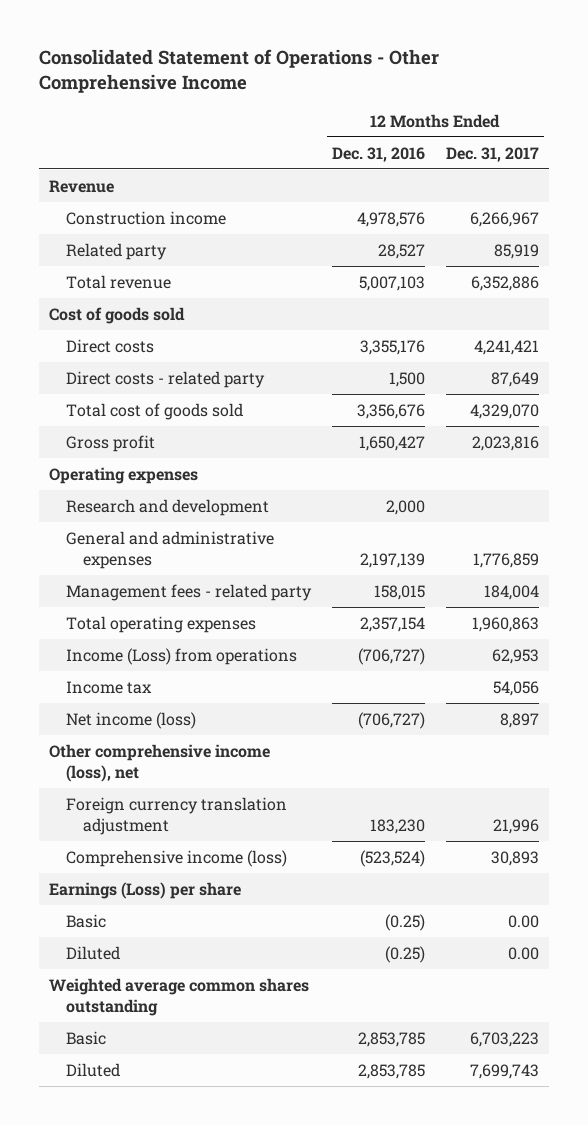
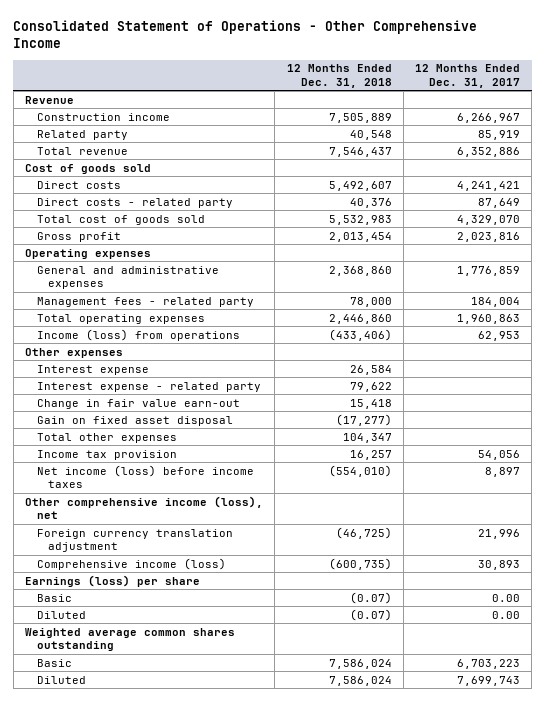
- | 12 Months Ended Dec. 31, 2016 | 12 Months Ended Dec. 31, 2017
+ | 12 Months Ended Dec. 31, 2018 | 12 Months Ended Dec. 31, 2017
- Research and development | 2,000 |
- Income (Loss) from operations | (706,727) | 62,953
- Income tax | | 54,056
- Net income (loss) | (706,727) | 8,897
+ Income (loss) from operations | (433,406) | 62,953
+ Other expenses
+ Interest expense | 26,584 |
+ Interest expense - related party | 79,622 |
+ Change in fair value earn-out | 15,418 |
+ Gain on fixed asset disposal | (17,277) |
+ Total other expenses | 104,347 |
+ Income tax provision | 16,257 | 54,056
+ Net income (loss) before income taxes | (554,010) | 8,897
- Earnings (Loss) per share
+ Earnings (loss) per share

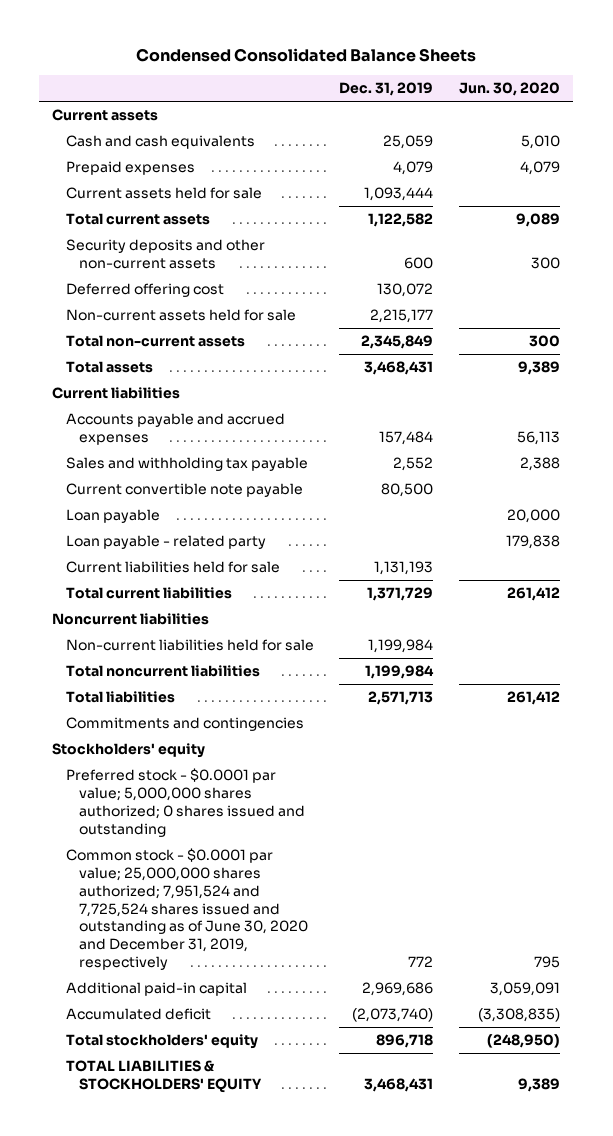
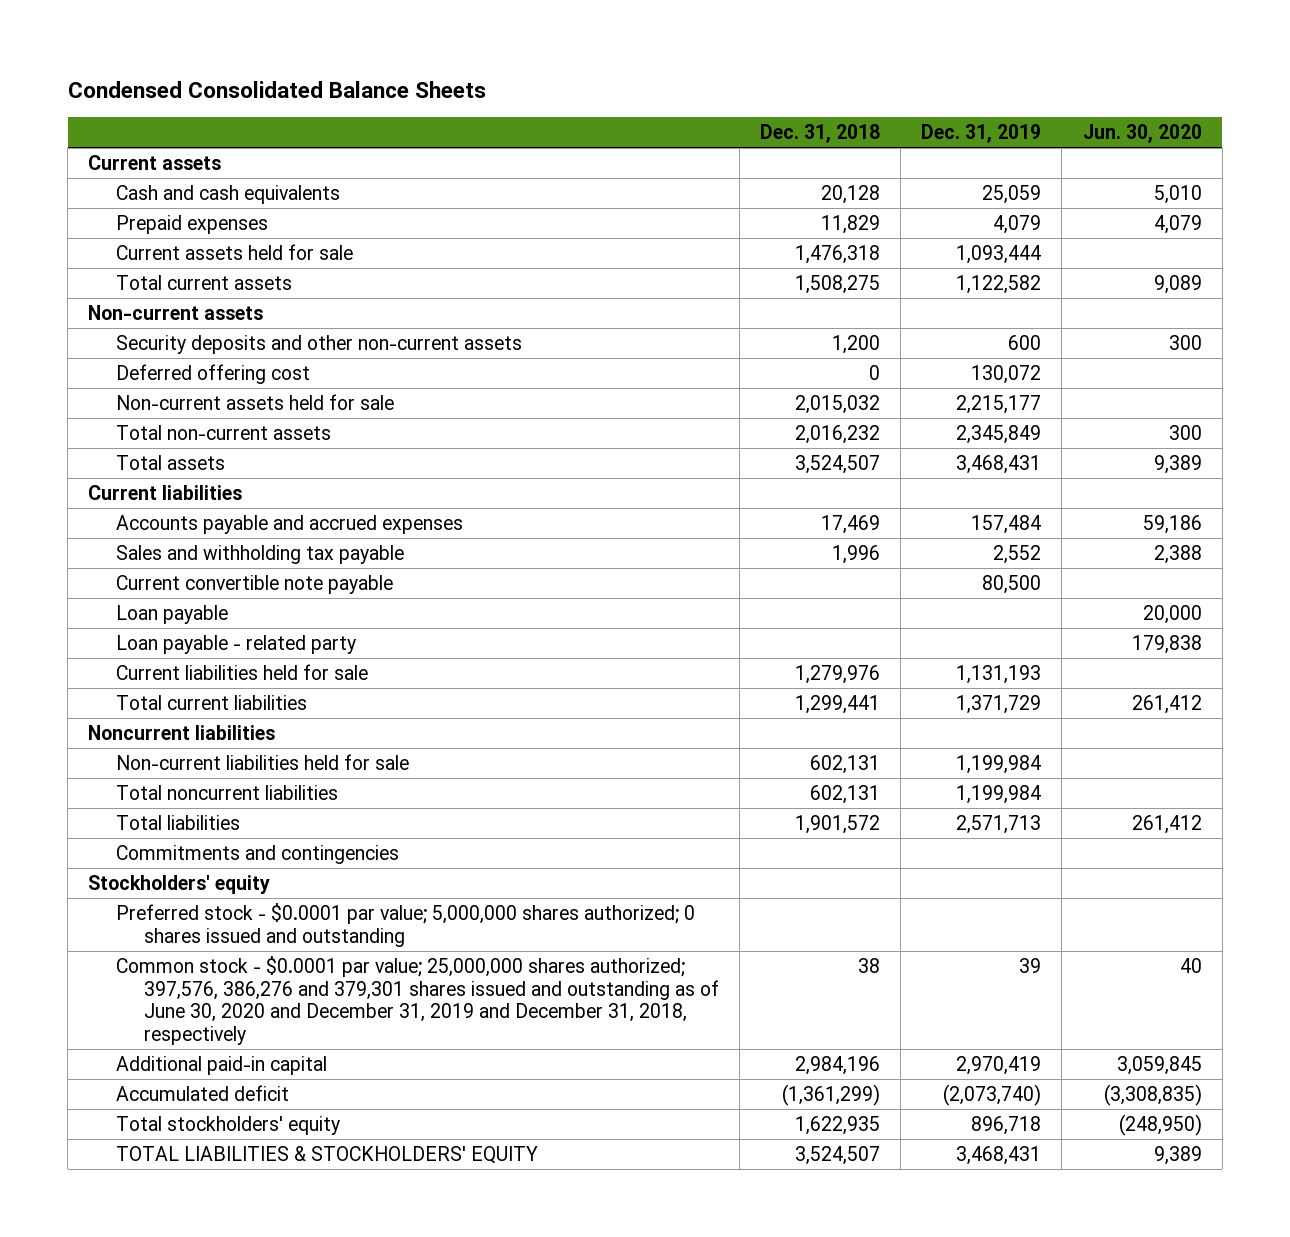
- | Dec. 31, 2019 | Jun. 30, 2020
+ | Dec. 31, 2018 | Dec. 31, 2019 | Jun. 30, 2020
+ Non-current assets
- Accounts payable and accrued expenses | 157,484 | 56,113
+ Accounts payable and accrued expenses | 17,469 | 157,484 | 59,186
- Common stock - $0.0001 par value; 25,000,000 shares authorized; 7,951,524 and 7,725,524 shares issued and outstanding as of June 30, 2020 and December 31, 2019, respectively | 772 | 795
- Additional paid-in capital | 2,969,686 | 3,059,091
+ Common stock - $0.0001 par value; 25,000,000 shares authorized; 397,576, 386,276 and 379,301 shares issued and outstanding as of June 30, 2020 and December 31, 2019 and December 31, 2018, respectively | 38 | 39 | 40
+ Additional paid-in capital | 2,984,196 | 2,970,419 | 3,059,845

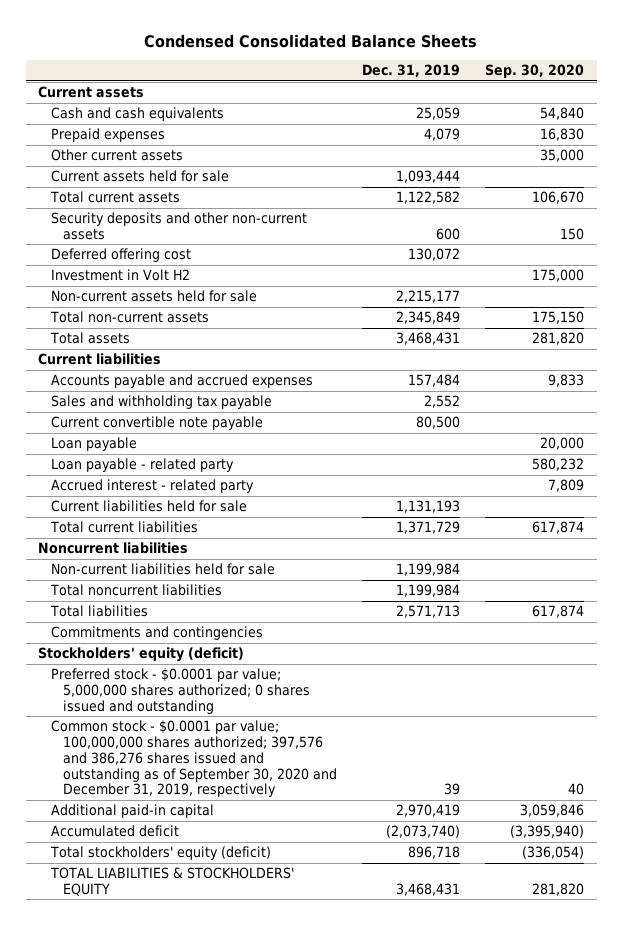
- | Dec. 31, 2018 | Dec. 31, 2019 | Jun. 30, 2020
+ | Dec. 31, 2019 | Sep. 30, 2020
+ Other current assets | | 35,000
- Non-current assets
+ Investment in Volt H2 | | 175,000
+ Accrued interest - related party | | 7,809
- Stockholders' equity
+ Stockholders' equity (deficit)
- Common stock - $0.0001 par value; 25,000,000 shares authorized; 397,576, 386,276 and 379,301 shares issued and outstanding as of June 30, 2020 and December 31, 2019 and December 31, 2018, respectively | 38 | 39 | 40
+ Common stock - $0.0001 par value; 100,000,000 shares authorized; 397,576 and 386,276 shares issued and outstanding as of September 30, 2020 and December 31, 2019, respectively | 39 | 40
- Total stockholders' equity | 1,622,935 | 896,718 | (248,950)
+ Total stockholders' equity (deficit) | 896,718 | (336,054)

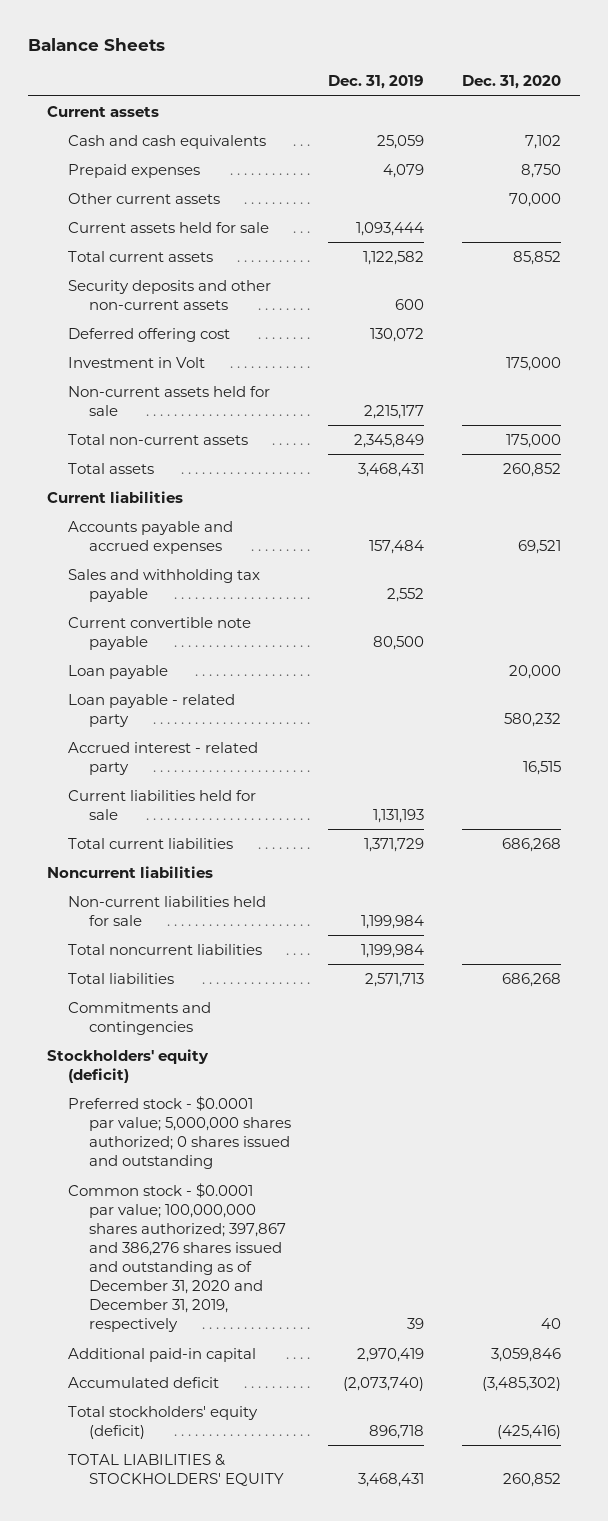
- Condensed Consolidated Balance Sheets
+ Balance Sheets
- | Dec. 31, 2019 | Sep. 30, 2020
+ | Dec. 31, 2019 | Dec. 31, 2020
- Investment in Volt H2 | | 175,000
+ Investment in Volt | | 175,000
- Common stock - $0.0001 par value; 100,000,000 shares authorized; 397,576 and 386,276 shares issued and outstanding as of September 30, 2020 and December 31, 2019, respectively | 39 | 40
+ Common stock - $0.0001 par value; 100,000,000 shares authorized; 397,867 and 386,276 shares issued and outstanding as of December 31, 2020 and December 31, 2019, respectively | 39 | 40

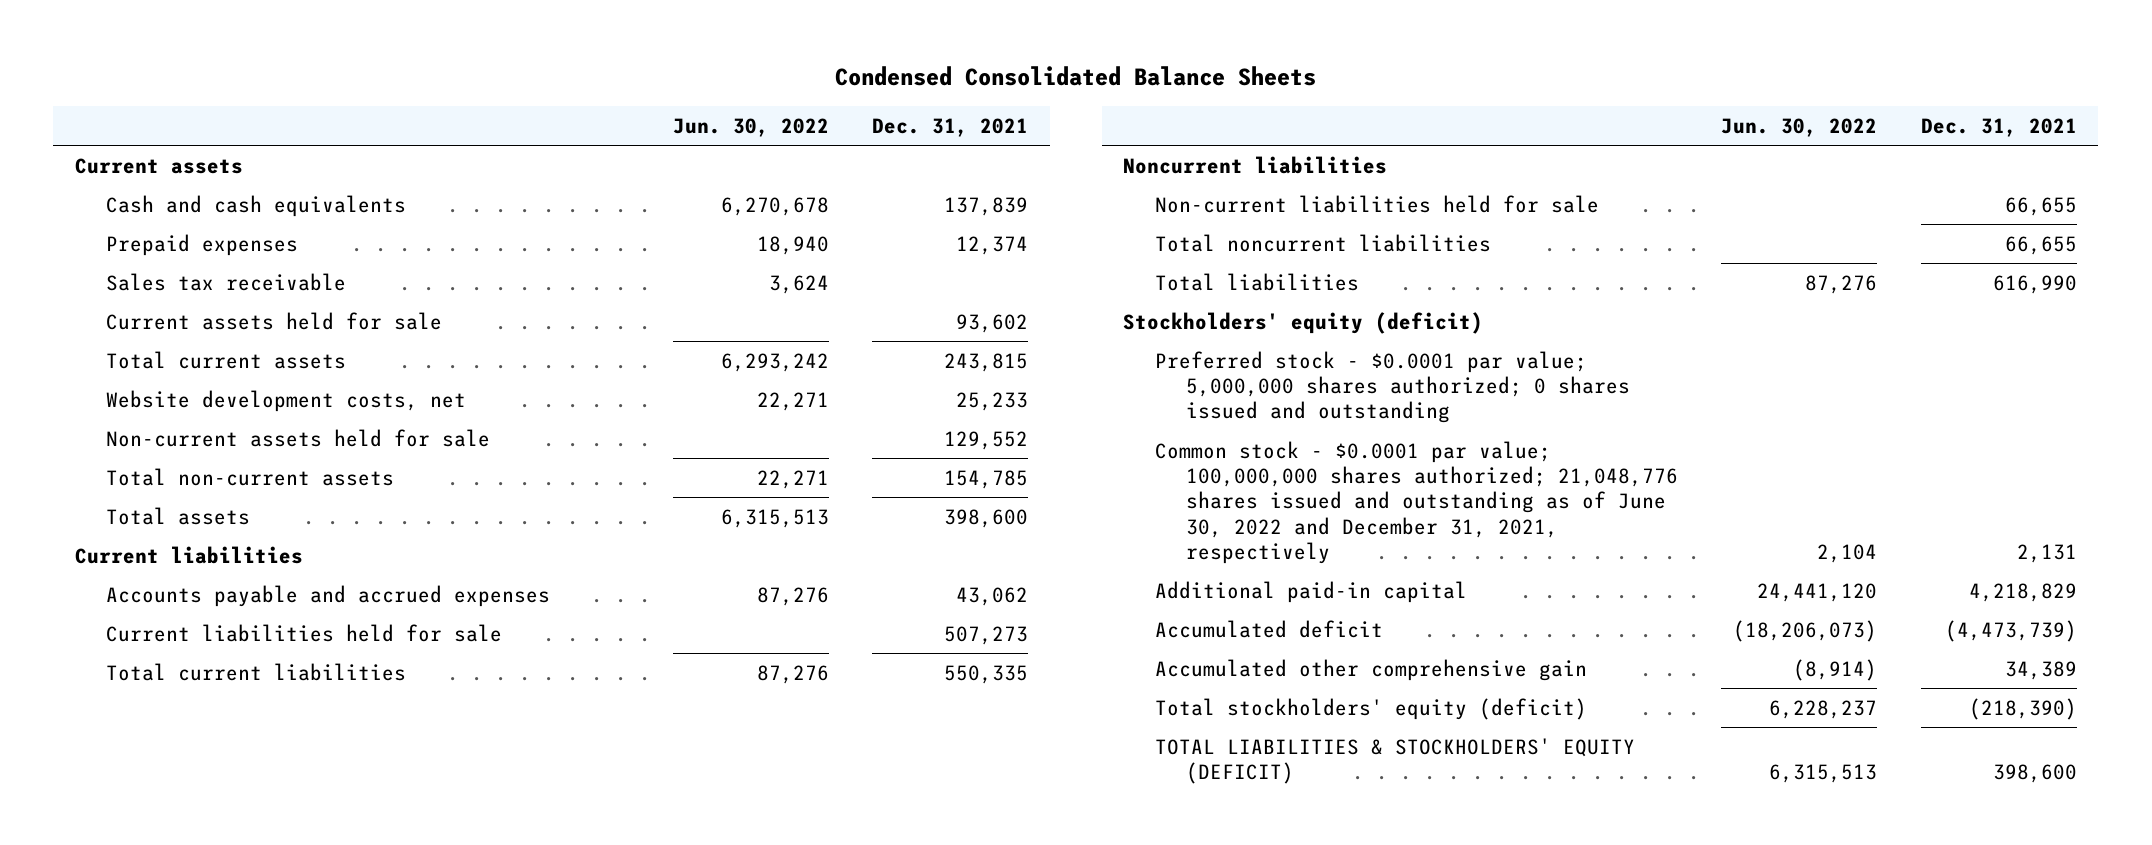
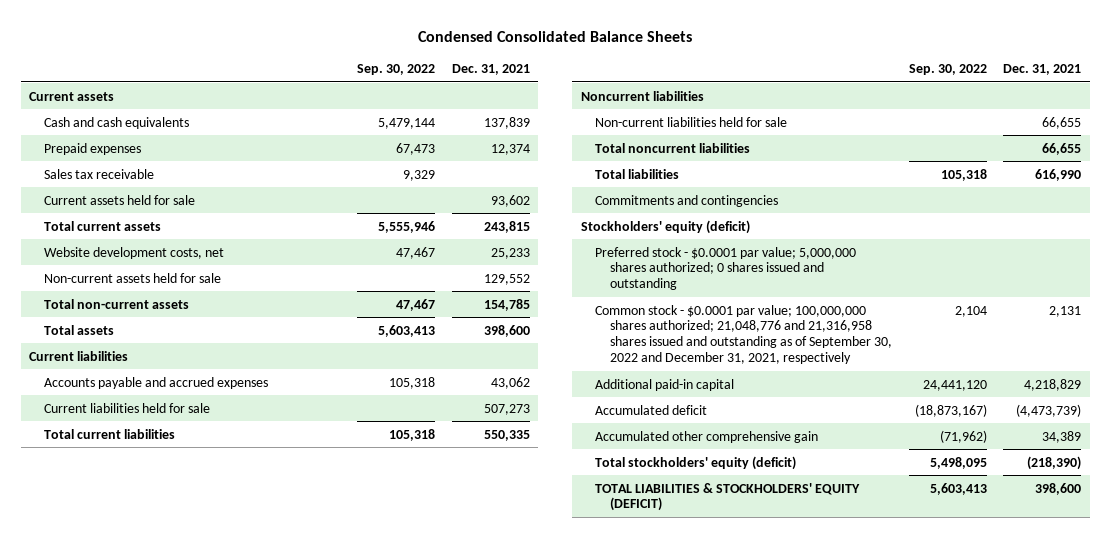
- | Jun. 30, 2022 | Dec. 31, 2021
+ | Sep. 30, 2022 | Dec. 31, 2021
+ Commitments and contingencies
- Common stock - $0.0001 par value; 100,000,000 shares authorized; 21,048,776 shares issued and outstanding as of June 30, 2022 and December 31, 2021, respectively | 2,104 | 2,131
+ Common stock - $0.0001 par value; 100,000,000 shares authorized; 21,048,776 and 21,316,958 shares issued and outstanding as of September 30, 2022 and December 31, 2021, respectively | 2,104 | 2,131

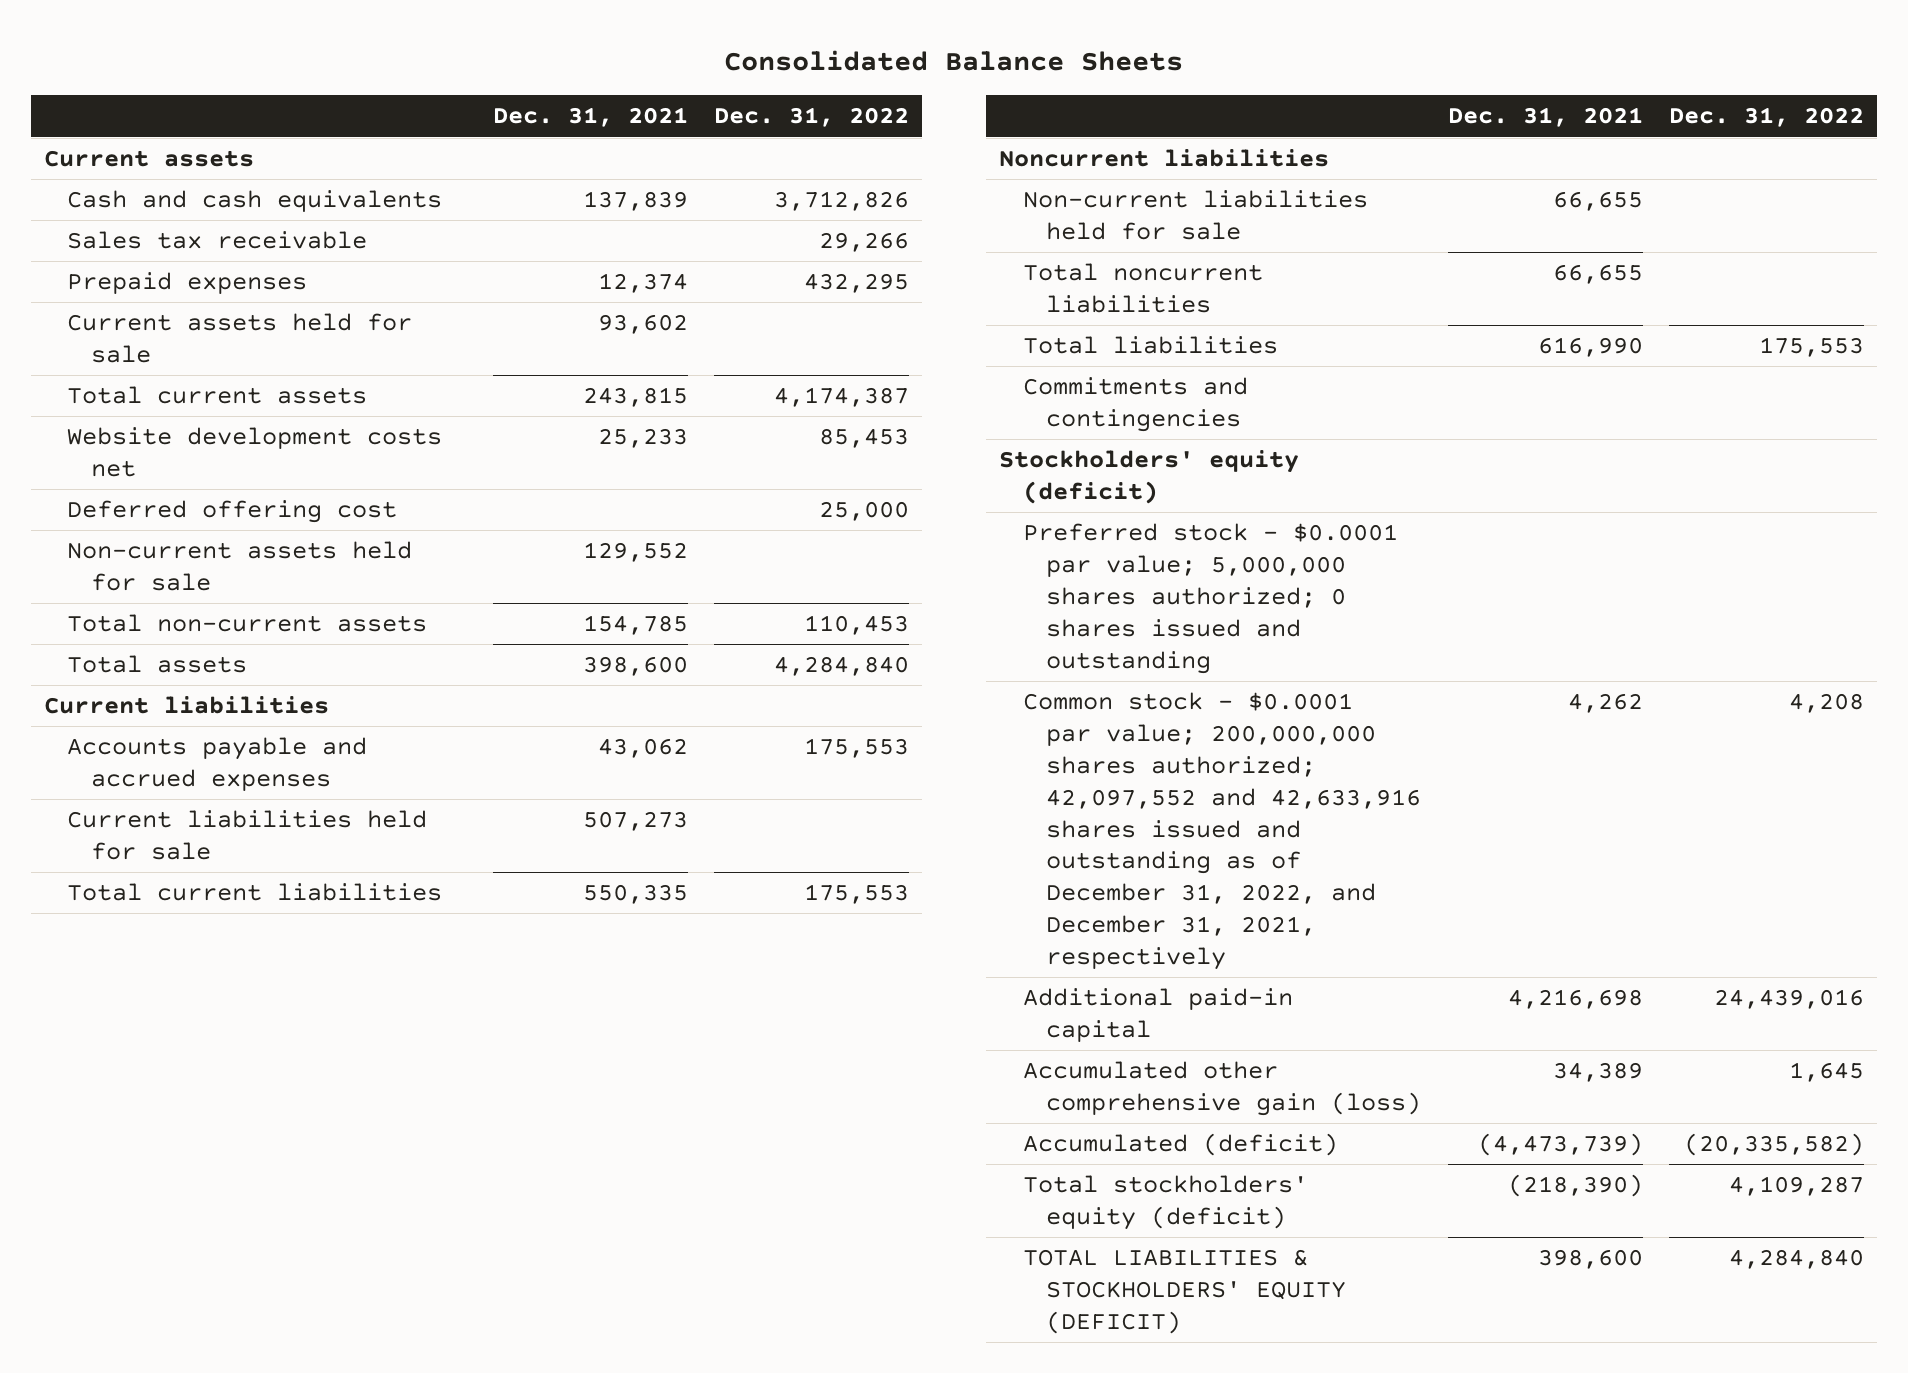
- Condensed Consolidated Balance Sheets
+ Consolidated Balance Sheets
- | Sep. 30, 2022 | Dec. 31, 2021
+ | Dec. 31, 2021 | Dec. 31, 2022
moved down: Prepaid expenses | 12,374 | 432,295
- Website development costs, net | 47,467 | 25,233
+ Website development costs net | 25,233 | 85,453
+ Deferred offering cost | | 25,000
- Common stock - $0.0001 par value; 100,000,000 shares authorized; 21,048,776 and 21,316,958 shares issued and outstanding as of September 30, 2022 and December 31, 2021, respectively | 2,104 | 2,131
- Additional paid-in capital | 24,441,120 | 4,218,829
- Accumulated deficit | (18,873,167) | (4,473,739)
- Accumulated other comprehensive gain | (71,962) | 34,389
+ Common stock - $0.0001 par value; 200,000,000 shares authorized; 42,097,552 and 42,633,916 shares issued and outstanding as of December 31, 2022, and December 31, 2021, respectively | 4,262 | 4,208
+ Additional paid-in capital | 4,216,698 | 24,439,016
+ Accumulated other comprehensive gain (loss) | 34,389 | 1,645
+ Accumulated (deficit) | (4,473,739) | (20,335,582)

